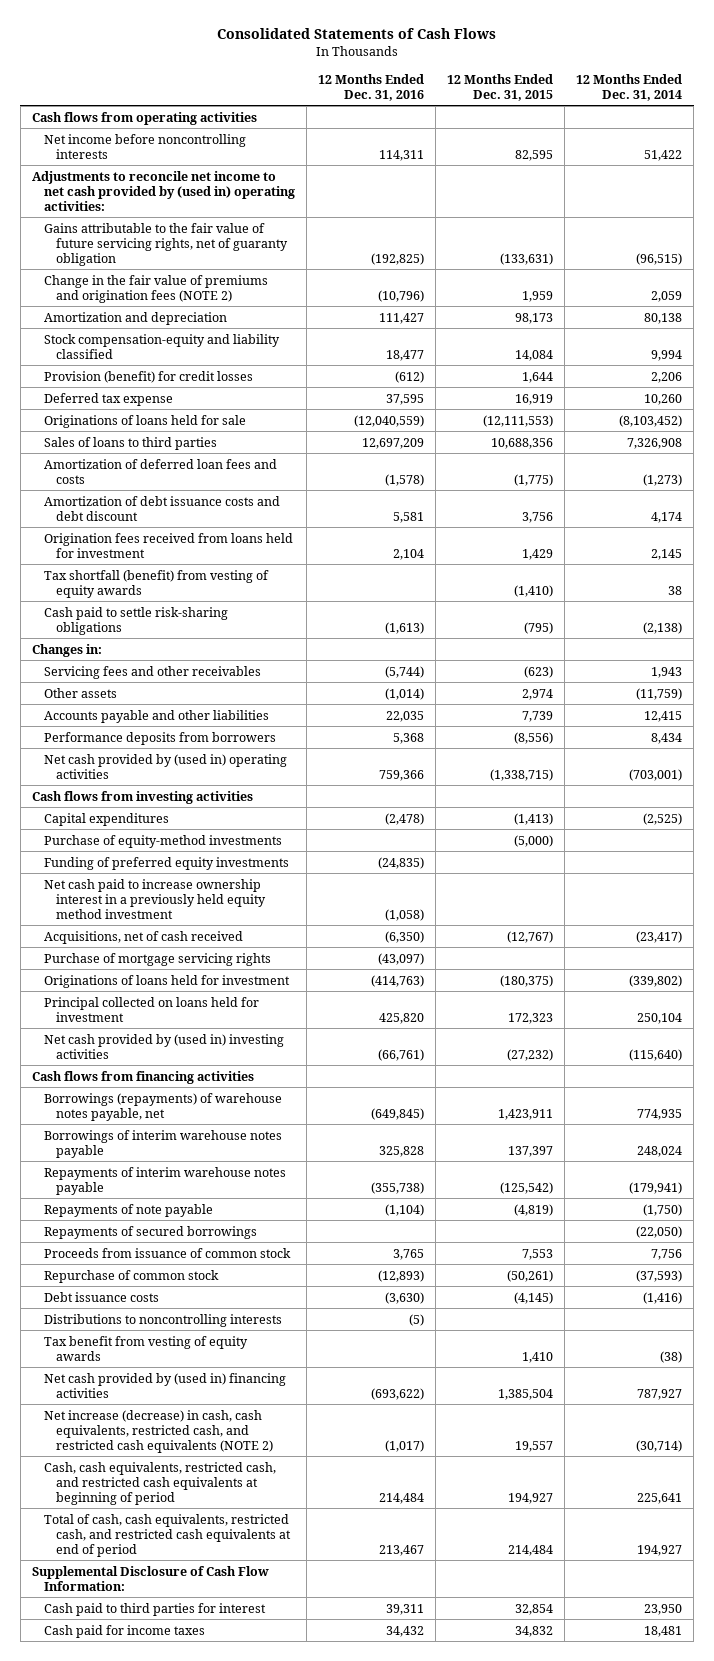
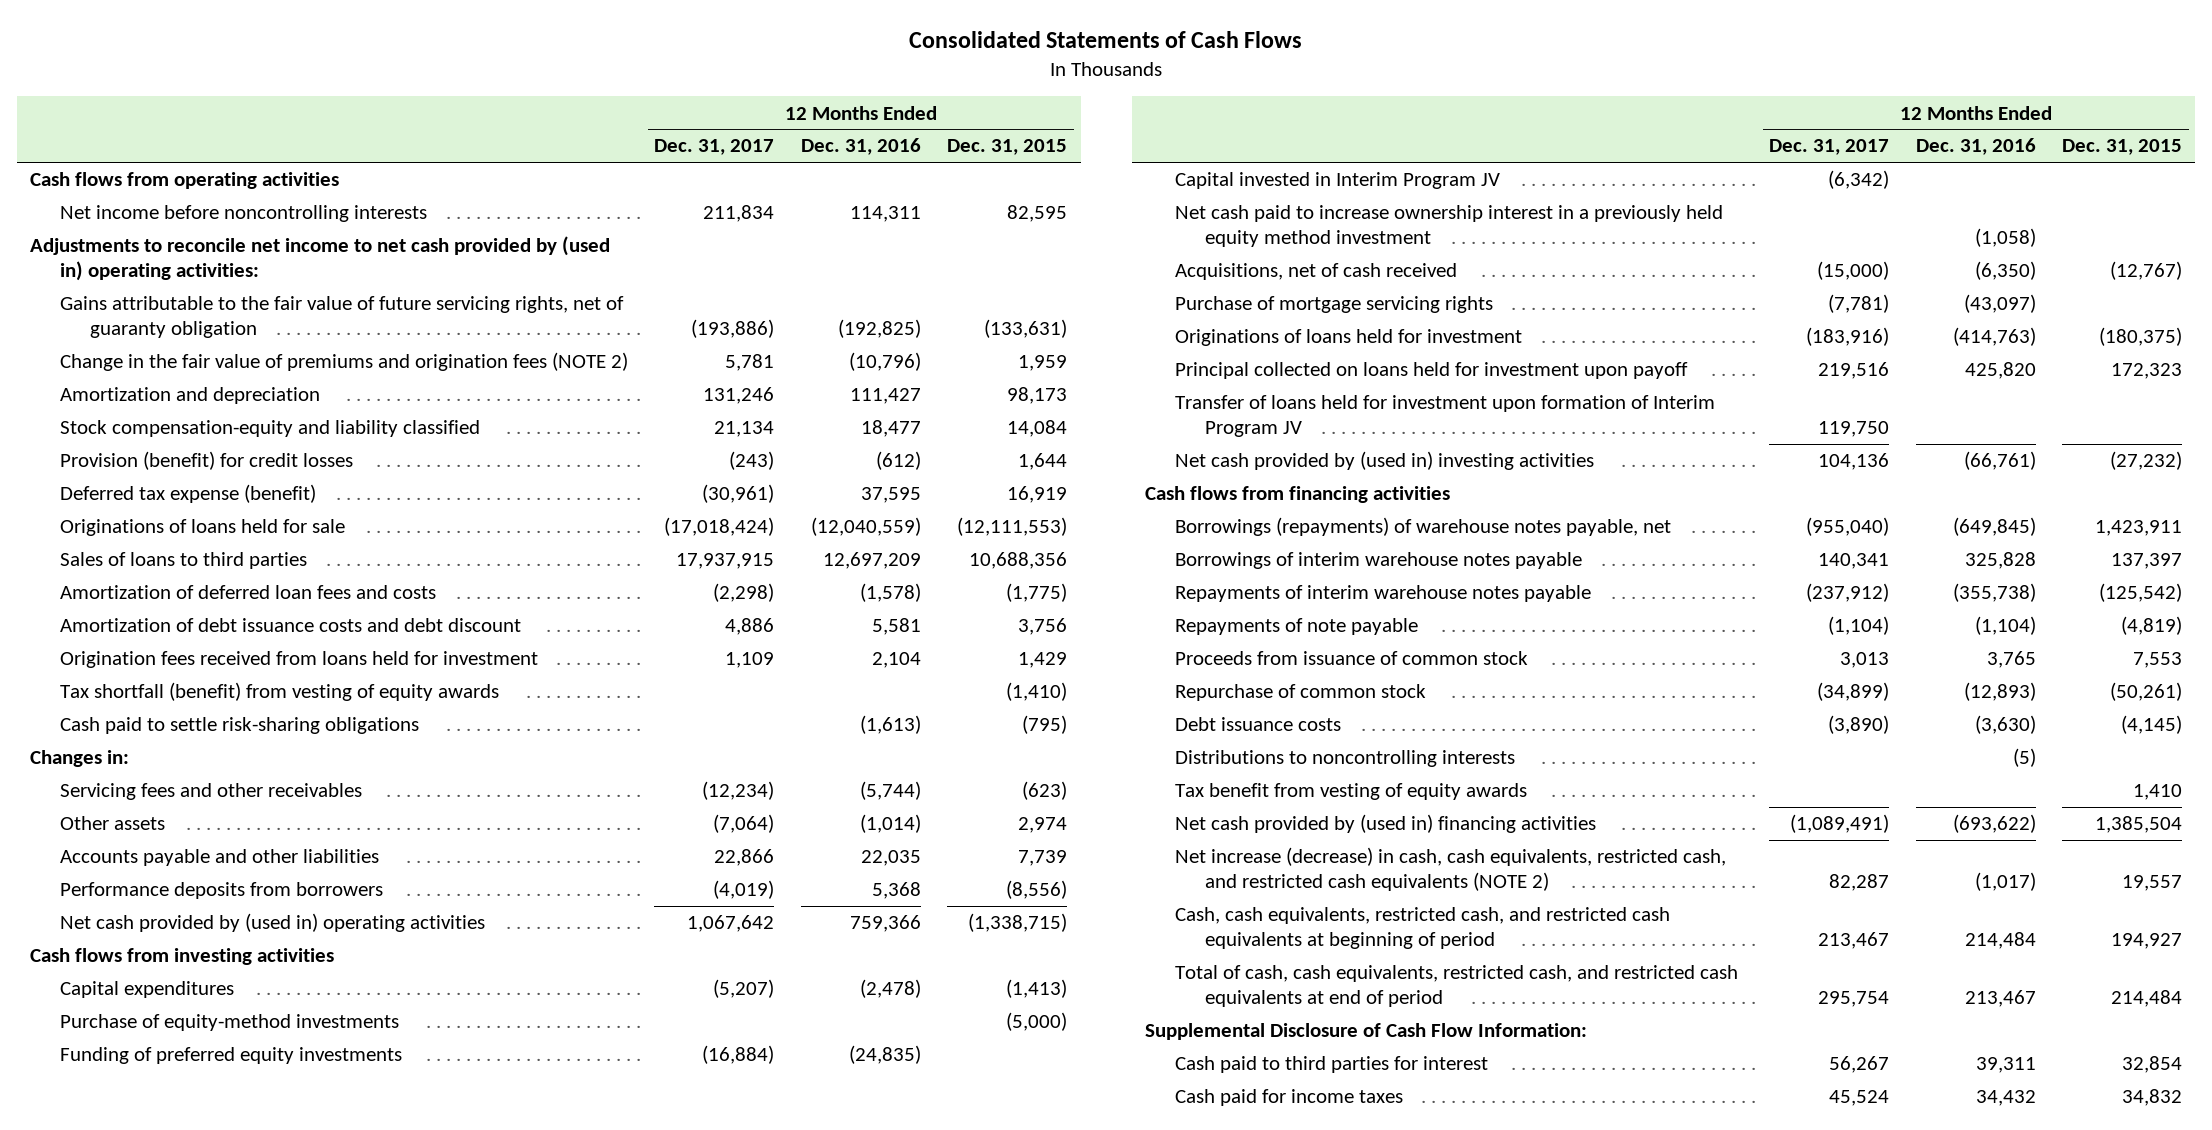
- | 12 Months Ended Dec. 31, 2016 | 12 Months Ended Dec. 31, 2015 | 12 Months Ended Dec. 31, 2014
+ | 12 Months Ended Dec. 31, 2017 | 12 Months Ended Dec. 31, 2016 | 12 Months Ended Dec. 31, 2015
- Deferred tax expense | 37,595 | 16,919 | 10,260
+ Deferred tax expense (benefit) | (30,961) | 37,595 | 16,919
+ Capital invested in Interim Program JV | (6,342) | |
- Principal collected on loans held for investment | 425,820 | 172,323 | 250,104
+ Principal collected on loans held for investment upon payoff | 219,516 | 425,820 | 172,323
+ Transfer of loans held for investment upon formation of Interim Program JV | 119,750 | |
- Repayments of secured borrowings | | | (22,050)

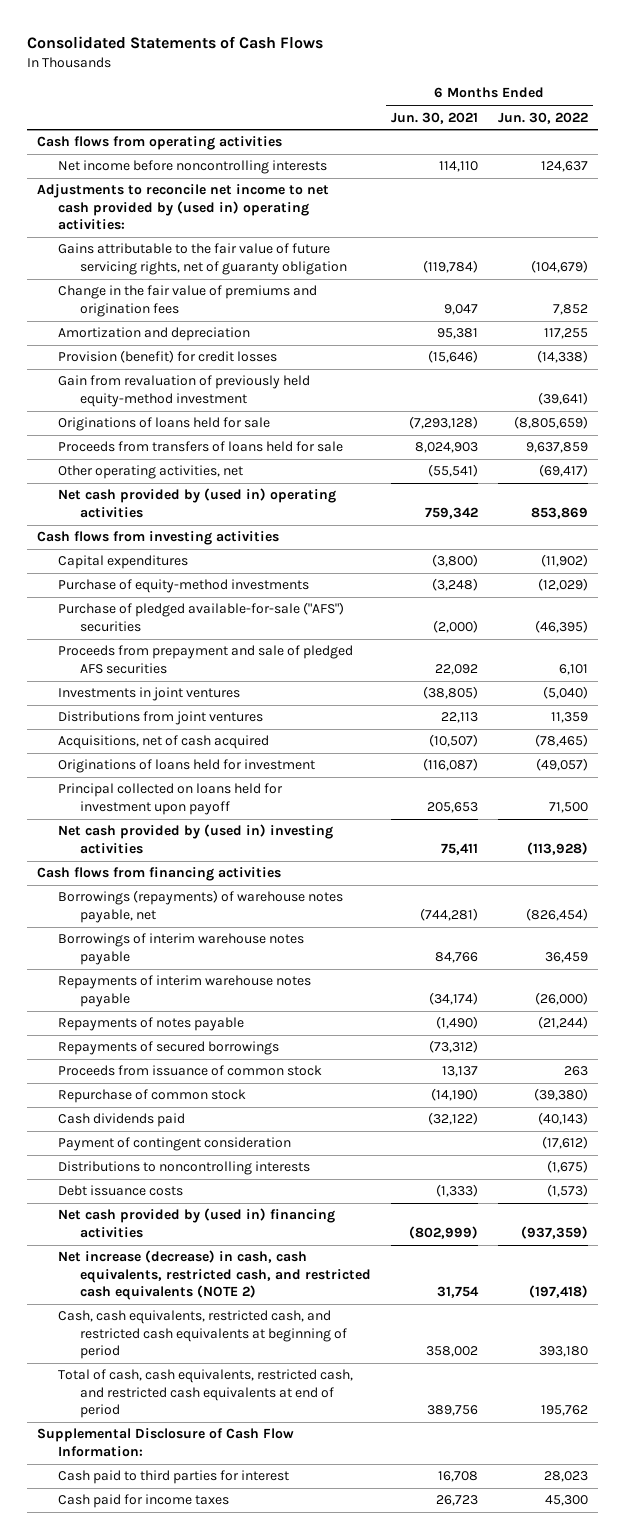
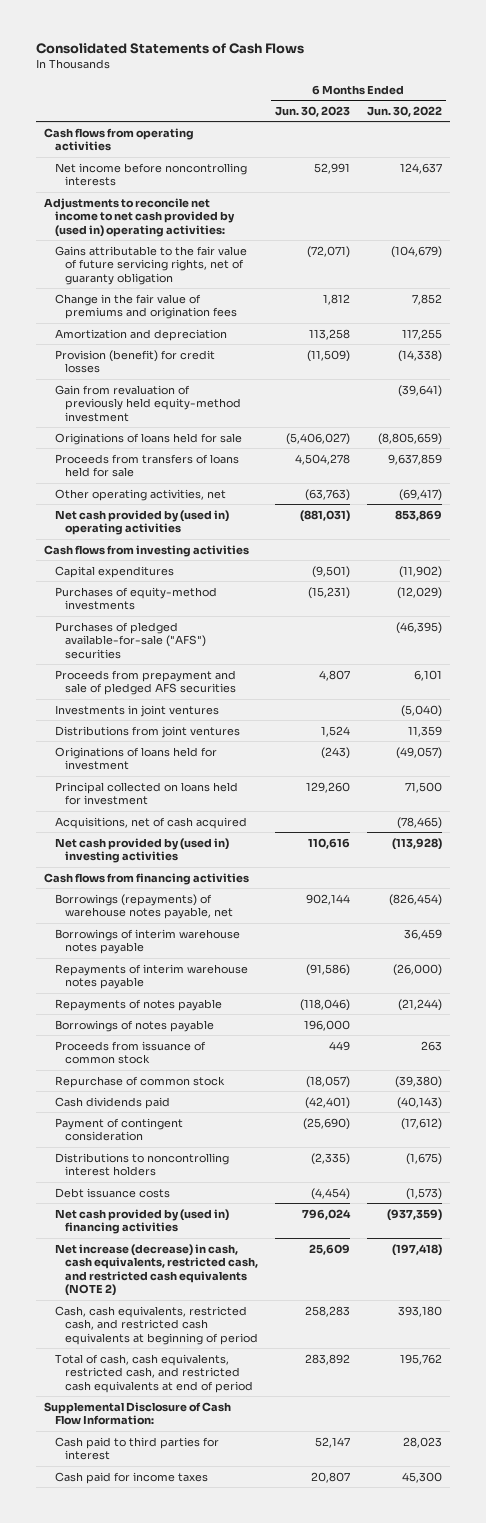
- | 6 Months Ended Jun. 30, 2021 | 6 Months Ended Jun. 30, 2022
+ | 6 Months Ended Jun. 30, 2023 | 6 Months Ended Jun. 30, 2022
- Purchase of equity-method investments | (3,248) | (12,029)
- Purchase of pledged available-for-sale ("AFS") securities | (2,000) | (46,395)
+ Purchases of equity-method investments | (15,231) | (12,029)
+ Purchases of pledged available-for-sale ("AFS") securities | | (46,395)
- Principal collected on loans held for investment upon payoff | 205,653 | 71,500
+ Principal collected on loans held for investment | 129,260 | 71,500
moved down: Acquisitions, net of cash acquired | | (78,465)
- Repayments of secured borrowings | (73,312) |
+ Borrowings of notes payable | 196,000 |
- Distributions to noncontrolling interests | | (1,675)
+ Distributions to noncontrolling interest holders | (2,335) | (1,675)

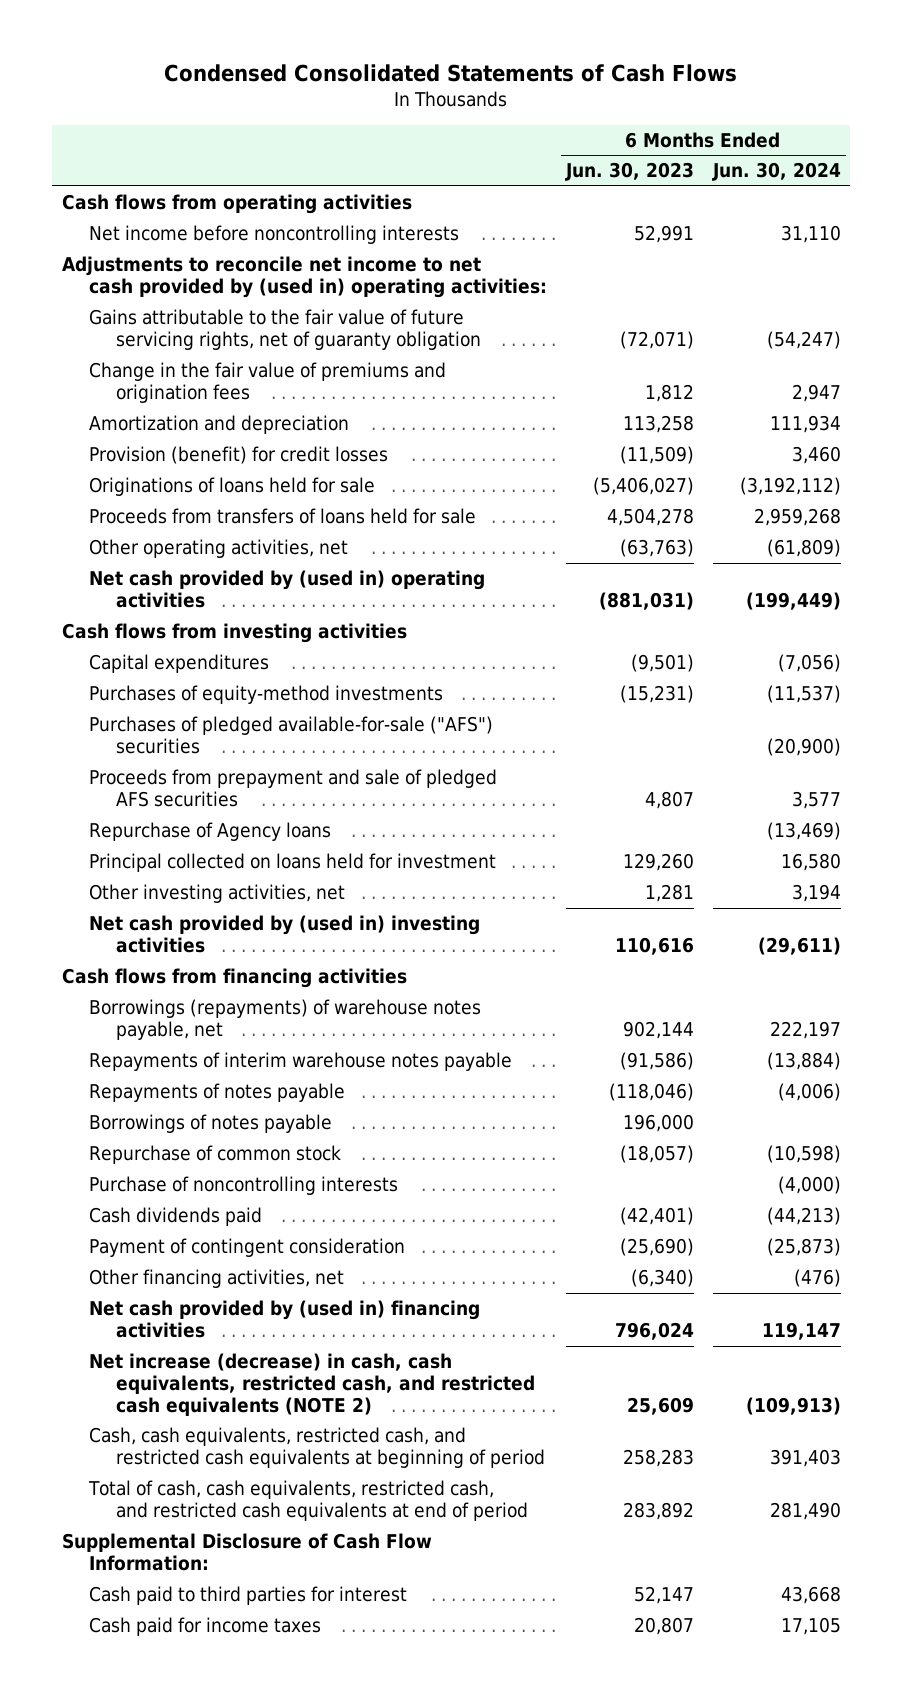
- Consolidated Statements of Cash Flows
+ Condensed Consolidated Statements of Cash Flows
- | 6 Months Ended Jun. 30, 2023 | 6 Months Ended Jun. 30, 2022
+ | 6 Months Ended Jun. 30, 2023 | 6 Months Ended Jun. 30, 2024
- Gain from revaluation of previously held equity-method investment | | (39,641)
- Investments in joint ventures | | (5,040)
- Distributions from joint ventures | 1,524 | 11,359
- Originations of loans held for investment | (243) | (49,057)
+ Repurchase of Agency loans | | (13,469)
- Acquisitions, net of cash acquired | | (78,465)
+ Other investing activities, net | 1,281 | 3,194
- Borrowings of interim warehouse notes payable | | 36,459
- Proceeds from issuance of common stock | 449 | 263
+ Purchase of noncontrolling interests | | (4,000)
- Distributions to noncontrolling interest holders | (2,335) | (1,675)
- Debt issuance costs | (4,454) | (1,573)
+ Other financing activities, net | (6,340) | (476)

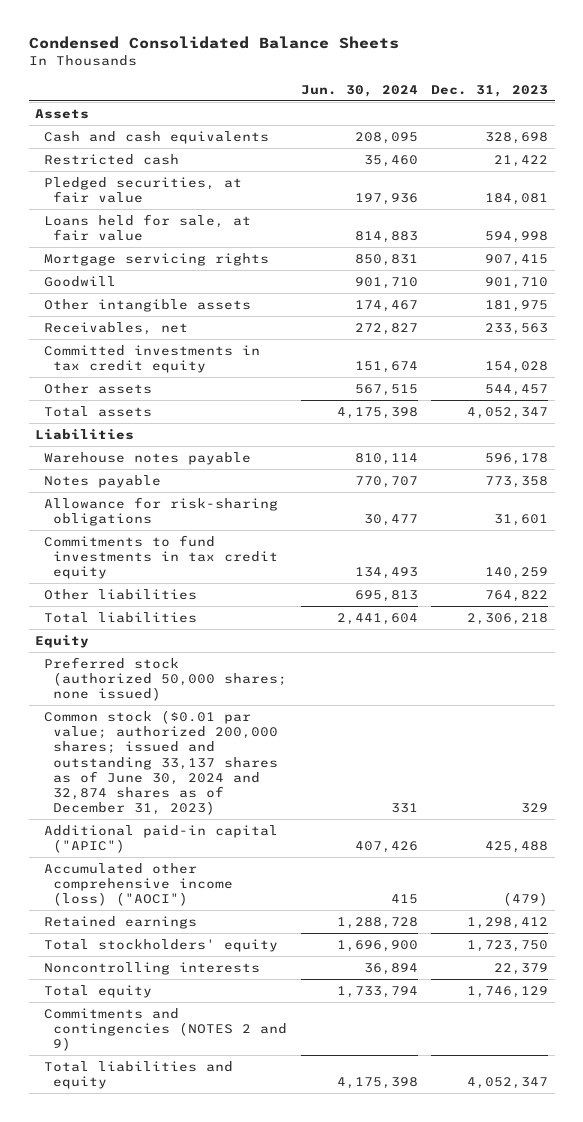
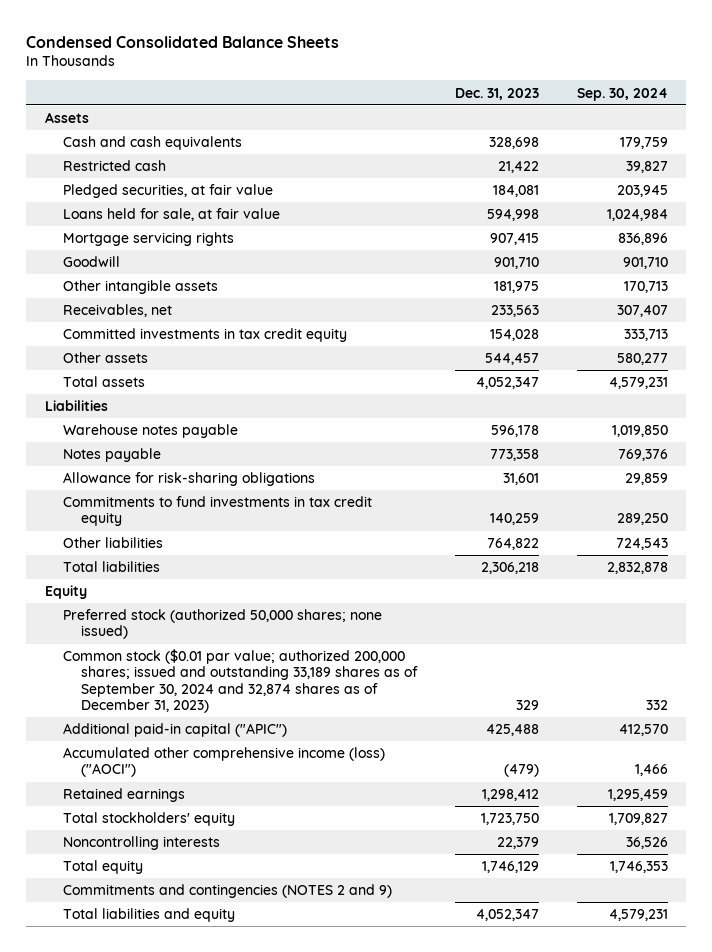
- | Jun. 30, 2024 | Dec. 31, 2023
+ | Dec. 31, 2023 | Sep. 30, 2024
- Common stock ($0.01 par value; authorized 200,000 shares; issued and outstanding 33,137 shares as of June 30, 2024 and 32,874 shares as of December 31, 2023) | 331 | 329
+ Common stock ($0.01 par value; authorized 200,000 shares; issued and outstanding 33,189 shares as of September 30, 2024 and 32,874 shares as of December 31, 2023) | 329 | 332

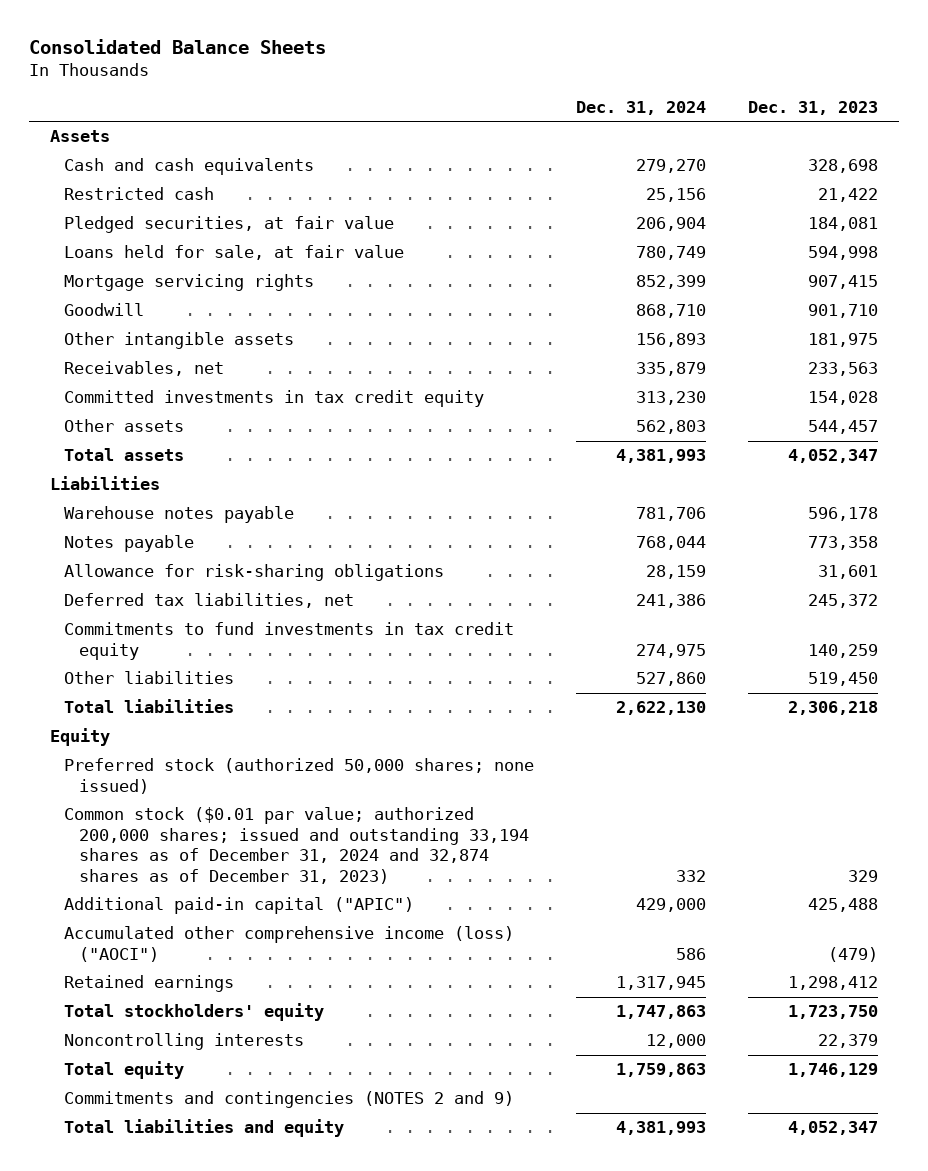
- Condensed Consolidated Balance Sheets
+ Consolidated Balance Sheets
- | Dec. 31, 2023 | Sep. 30, 2024
+ | Dec. 31, 2024 | Dec. 31, 2023
+ Deferred tax liabilities, net | 241,386 | 245,372
- Other liabilities | 764,822 | 724,543
+ Other liabilities | 527,860 | 519,450
- Common stock ($0.01 par value; authorized 200,000 shares; issued and outstanding 33,189 shares as of September 30, 2024 and 32,874 shares as of December 31, 2023) | 329 | 332
+ Common stock ($0.01 par value; authorized 200,000 shares; issued and outstanding 33,194 shares as of December 31, 2024 and 32,874 shares as of December 31, 2023) | 332 | 329

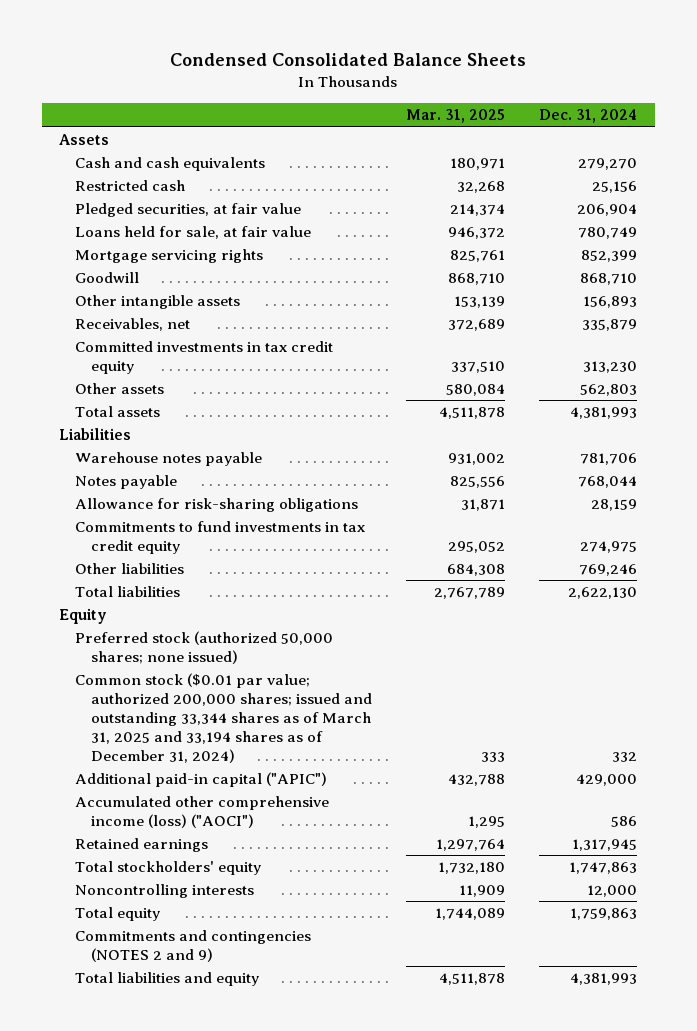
- Consolidated Balance Sheets
+ Condensed Consolidated Balance Sheets
- | Dec. 31, 2024 | Dec. 31, 2023
+ | Mar. 31, 2025 | Dec. 31, 2024
- Deferred tax liabilities, net | 241,386 | 245,372
- Other liabilities | 527,860 | 519,450
+ Other liabilities | 684,308 | 769,246
- Common stock ($0.01 par value; authorized 200,000 shares; issued and outstanding 33,194 shares as of December 31, 2024 and 32,874 shares as of December 31, 2023) | 332 | 329
+ Common stock ($0.01 par value; authorized 200,000 shares; issued and outstanding 33,344 shares as of March 31, 2025 and 33,194 shares as of December 31, 2024) | 333 | 332

